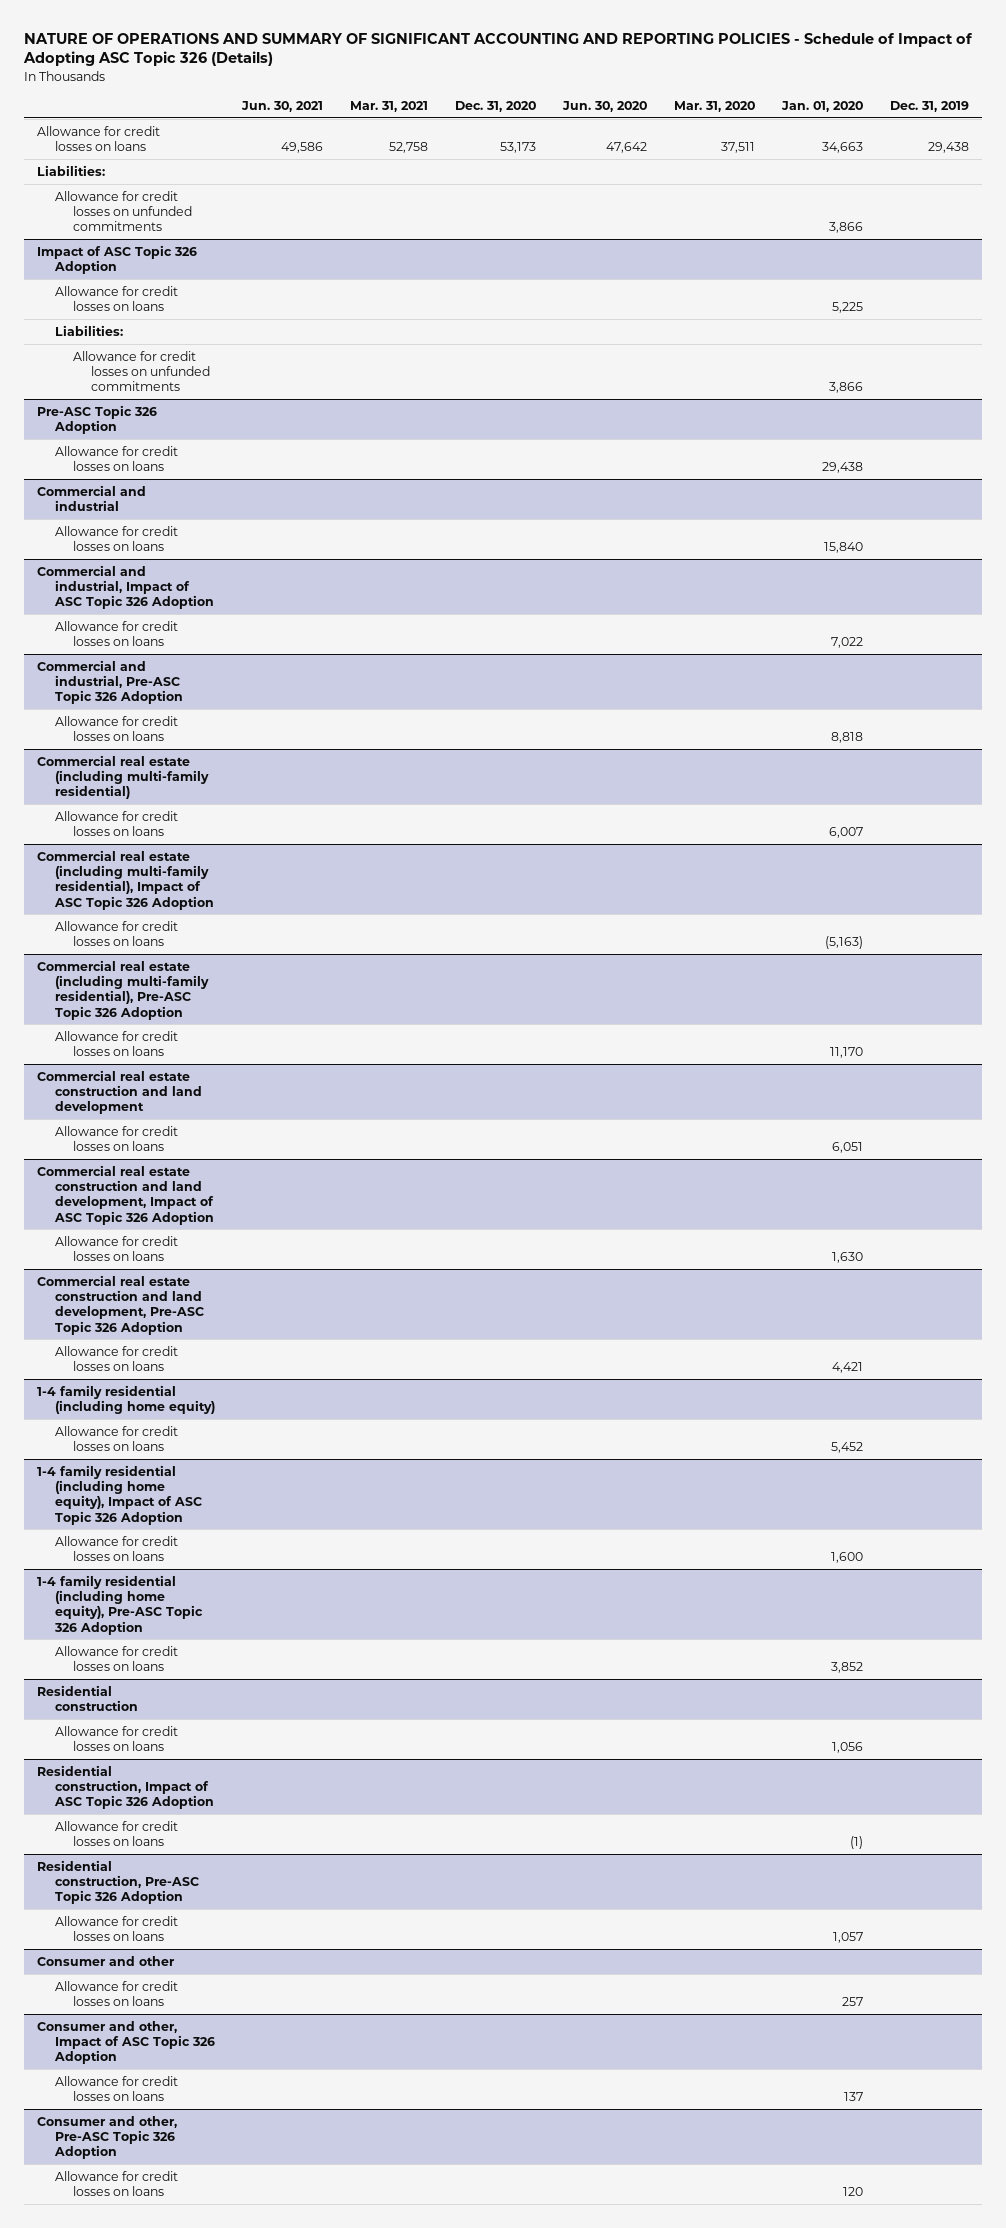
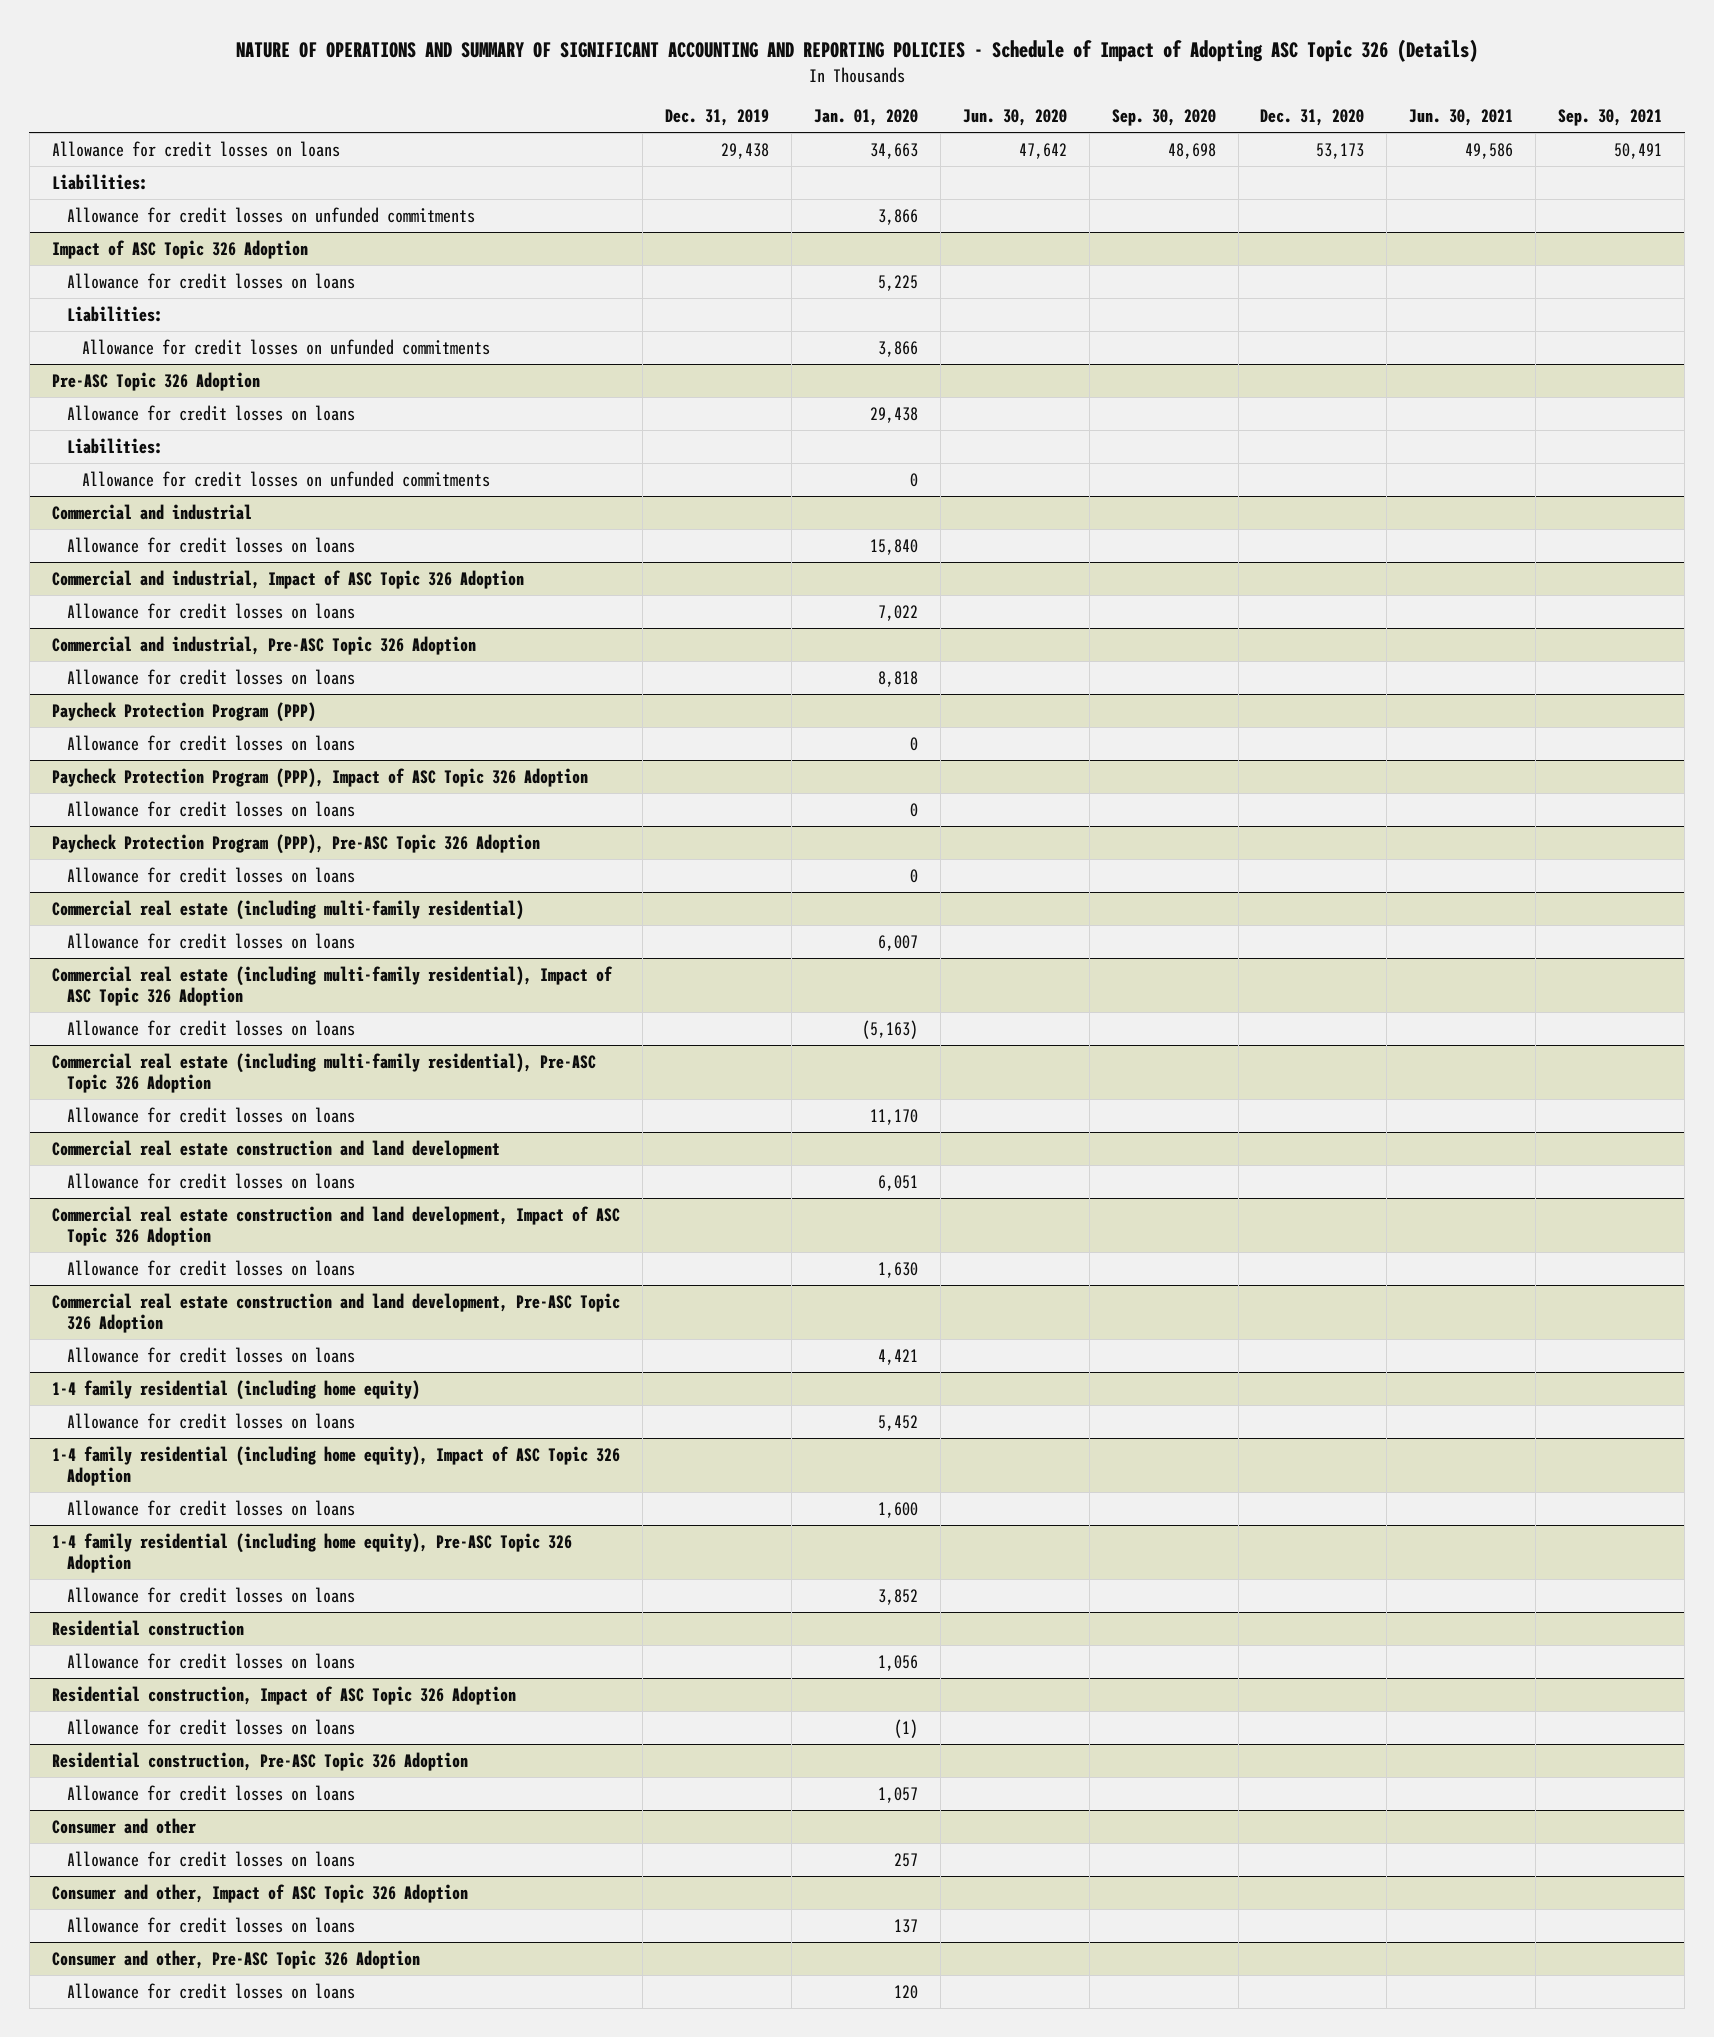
- | Jun. 30, 2021 | Mar. 31, 2021 | Dec. 31, 2020 | Jun. 30, 2020 | Mar. 31, 2020 | Jan. 01, 2020 | Dec. 31, 2019
+ | Dec. 31, 2019 | Jan. 01, 2020 | Jun. 30, 2020 | Sep. 30, 2020 | Dec. 31, 2020 | Jun. 30, 2021 | Sep. 30, 2021
@ Pre-ASC Topic 326 Adoption
+ Liabilities:
+ Allowance for credit losses on unfunded commitments | | 0 | | | | |
+ Paycheck Protection Program (PPP)
+ Allowance for credit losses on loans | | 0 | | | | |
+ Paycheck Protection Program (PPP), Impact of ASC Topic 326 Adoption
+ Allowance for credit losses on loans | | 0 | | | | |
+ Paycheck Protection Program (PPP), Pre-ASC Topic 326 Adoption
+ Allowance for credit losses on loans | | 0 | | | | |

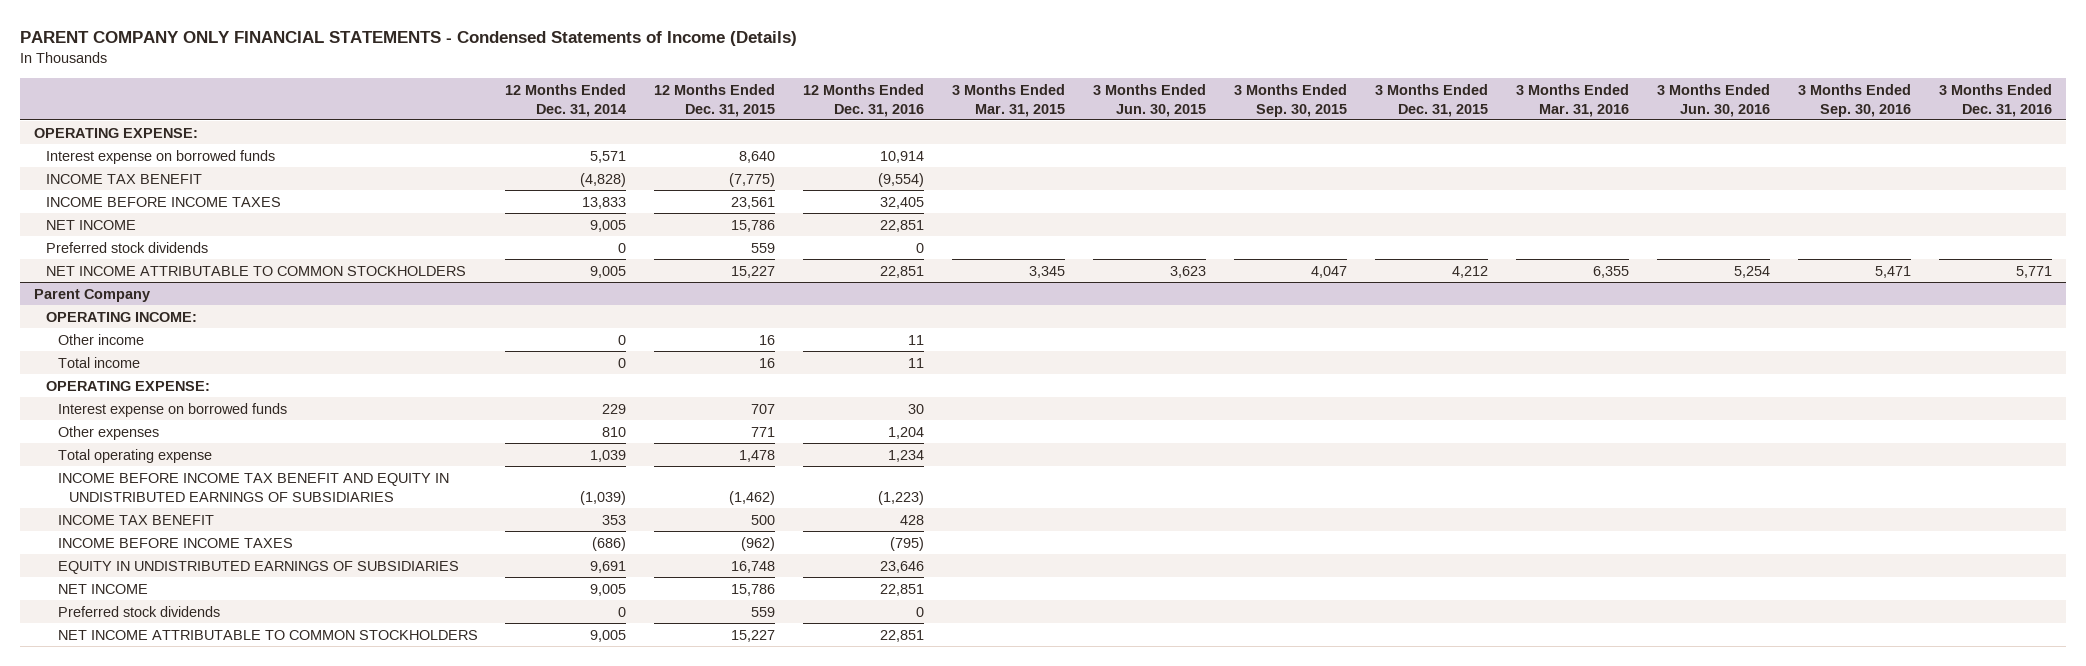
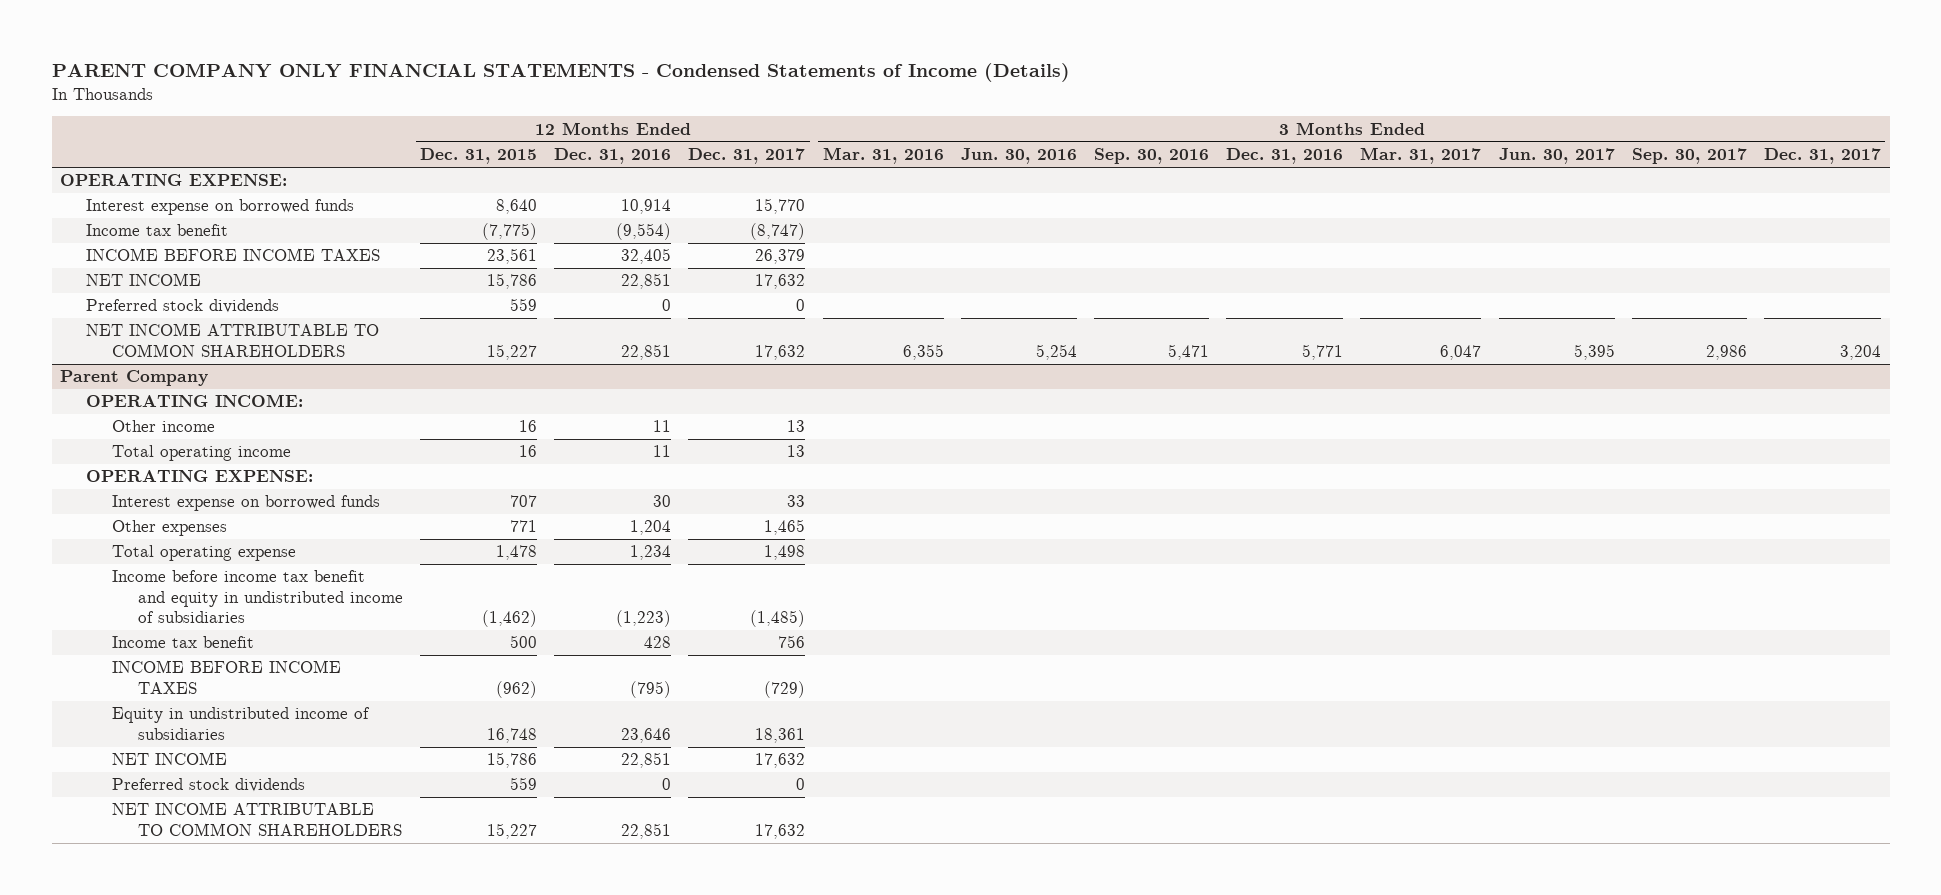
- | 12 Months Ended Dec. 31, 2014 | 12 Months Ended Dec. 31, 2015 | 12 Months Ended Dec. 31, 2016 | 3 Months Ended Mar. 31, 2015 | 3 Months Ended Jun. 30, 2015 | 3 Months Ended Sep. 30, 2015 | 3 Months Ended Dec. 31, 2015 | 3 Months Ended Mar. 31, 2016 | 3 Months Ended Jun. 30, 2016 | 3 Months Ended Sep. 30, 2016 | 3 Months Ended Dec. 31, 2016
+ | 12 Months Ended Dec. 31, 2015 | 12 Months Ended Dec. 31, 2016 | 12 Months Ended Dec. 31, 2017 | 3 Months Ended Mar. 31, 2016 | 3 Months Ended Jun. 30, 2016 | 3 Months Ended Sep. 30, 2016 | 3 Months Ended Dec. 31, 2016 | 3 Months Ended Mar. 31, 2017 | 3 Months Ended Jun. 30, 2017 | 3 Months Ended Sep. 30, 2017 | 3 Months Ended Dec. 31, 2017
- INCOME TAX BENEFIT | (4,828) | (7,775) | (9,554) | | | | | | | |
+ Income tax benefit | (7,775) | (9,554) | (8,747) | | | | | | | |
- NET INCOME ATTRIBUTABLE TO COMMON STOCKHOLDERS | 9,005 | 15,227 | 22,851 | 3,345 | 3,623 | 4,047 | 4,212 | 6,355 | 5,254 | 5,471 | 5,771
+ NET INCOME ATTRIBUTABLE TO COMMON SHAREHOLDERS | 15,227 | 22,851 | 17,632 | 6,355 | 5,254 | 5,471 | 5,771 | 6,047 | 5,395 | 2,986 | 3,204
@ Parent Company
- Total income | 0 | 16 | 11 | | | | | | | |
+ Total operating income | 16 | 11 | 13 | | | | | | | |
- INCOME BEFORE INCOME TAX BENEFIT AND EQUITY IN UNDISTRIBUTED EARNINGS OF SUBSIDIARIES | (1,039) | (1,462) | (1,223) | | | | | | | |
- INCOME TAX BENEFIT | 353 | 500 | 428 | | | | | | | |
+ Income before income tax benefit and equity in undistributed income of subsidiaries | (1,462) | (1,223) | (1,485) | | | | | | | |
+ Income tax benefit | 500 | 428 | 756 | | | | | | | |
- EQUITY IN UNDISTRIBUTED EARNINGS OF SUBSIDIARIES | 9,691 | 16,748 | 23,646 | | | | | | | |
+ Equity in undistributed income of subsidiaries | 16,748 | 23,646 | 18,361 | | | | | | | |
- NET INCOME ATTRIBUTABLE TO COMMON STOCKHOLDERS | 9,005 | 15,227 | 22,851 | | | | | | | |
+ NET INCOME ATTRIBUTABLE TO COMMON SHAREHOLDERS | 15,227 | 22,851 | 17,632 | | | | | | | |

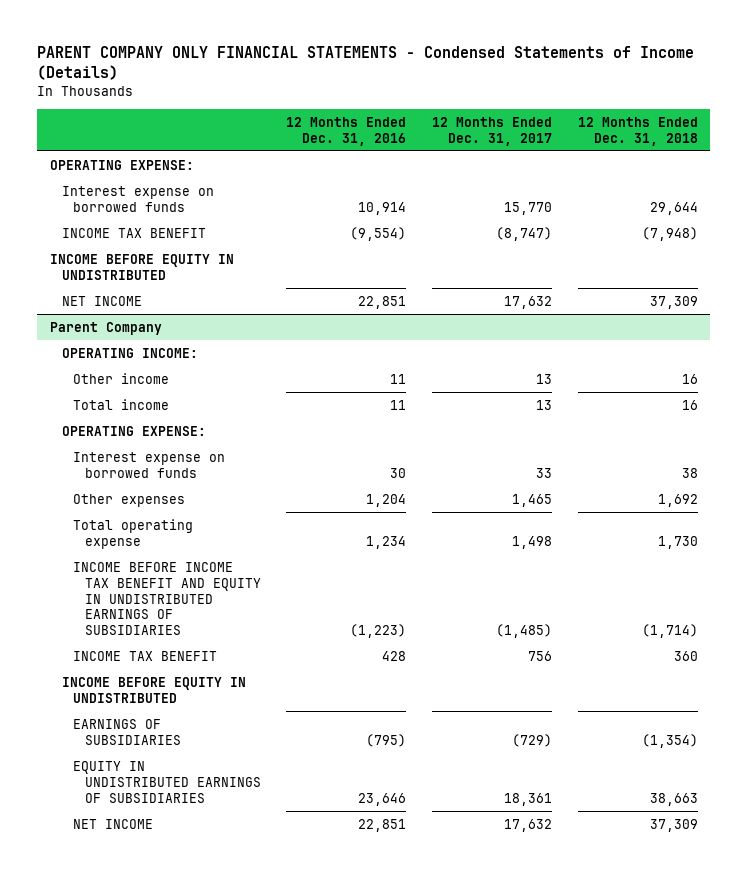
- | 12 Months Ended Dec. 31, 2015 | 12 Months Ended Dec. 31, 2016 | 12 Months Ended Dec. 31, 2017 | 3 Months Ended Mar. 31, 2016 | 3 Months Ended Jun. 30, 2016 | 3 Months Ended Sep. 30, 2016 | 3 Months Ended Dec. 31, 2016 | 3 Months Ended Mar. 31, 2017 | 3 Months Ended Jun. 30, 2017 | 3 Months Ended Sep. 30, 2017 | 3 Months Ended Dec. 31, 2017
+ | 12 Months Ended Dec. 31, 2016 | 12 Months Ended Dec. 31, 2017 | 12 Months Ended Dec. 31, 2018
- Income tax benefit | (7,775) | (9,554) | (8,747) | | | | | | | |
- INCOME BEFORE INCOME TAXES | 23,561 | 32,405 | 26,379 | | | | | | | |
+ INCOME TAX BENEFIT | (9,554) | (8,747) | (7,948)
+ INCOME BEFORE EQUITY IN UNDISTRIBUTED
- Preferred stock dividends | 559 | 0 | 0 | | | | | | | |
- NET INCOME ATTRIBUTABLE TO COMMON SHAREHOLDERS | 15,227 | 22,851 | 17,632 | 6,355 | 5,254 | 5,471 | 5,771 | 6,047 | 5,395 | 2,986 | 3,204
@ Parent Company
- Total operating income | 16 | 11 | 13 | | | | | | | |
+ Total income | 11 | 13 | 16
- Income before income tax benefit and equity in undistributed income of subsidiaries | (1,462) | (1,223) | (1,485) | | | | | | | |
- Income tax benefit | 500 | 428 | 756 | | | | | | | |
- INCOME BEFORE INCOME TAXES | (962) | (795) | (729) | | | | | | | |
- Equity in undistributed income of subsidiaries | 16,748 | 23,646 | 18,361 | | | | | | | |
+ INCOME BEFORE INCOME TAX BENEFIT AND EQUITY IN UNDISTRIBUTED EARNINGS OF SUBSIDIARIES | (1,223) | (1,485) | (1,714)
+ INCOME TAX BENEFIT | 428 | 756 | 360
+ INCOME BEFORE EQUITY IN UNDISTRIBUTED
+ EARNINGS OF SUBSIDIARIES | (795) | (729) | (1,354)
+ EQUITY IN UNDISTRIBUTED EARNINGS OF SUBSIDIARIES | 23,646 | 18,361 | 38,663
- Preferred stock dividends | 559 | 0 | 0 | | | | | | | |
- NET INCOME ATTRIBUTABLE TO COMMON SHAREHOLDERS | 15,227 | 22,851 | 17,632 | | | | | | | |

